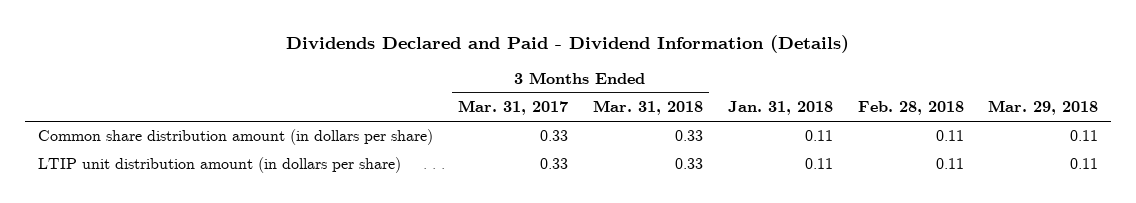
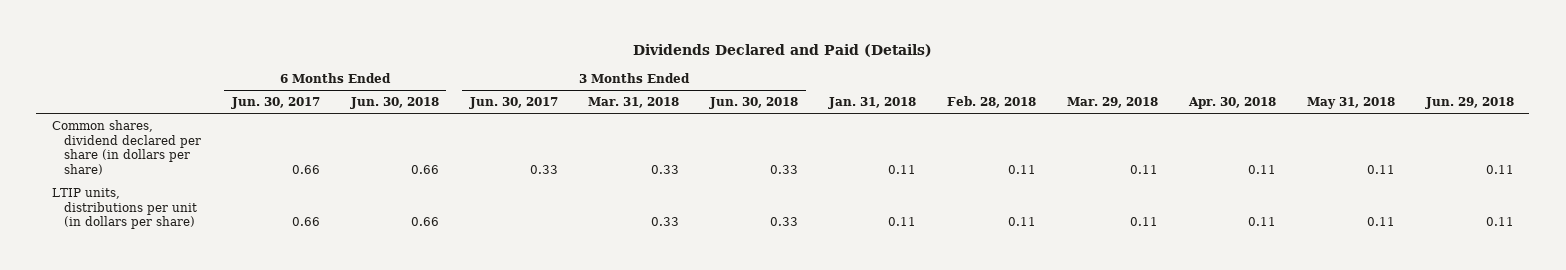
- Dividends Declared and Paid - Dividend Information (Details)
+ Dividends Declared and Paid (Details)
- | 3 Months Ended Mar. 31, 2017 | 3 Months Ended Mar. 31, 2018 | Jan. 31, 2018 | Feb. 28, 2018 | Mar. 29, 2018
+ | 6 Months Ended Jun. 30, 2017 | 6 Months Ended Jun. 30, 2018 | 3 Months Ended Jun. 30, 2017 | 3 Months Ended Mar. 31, 2018 | 3 Months Ended Jun. 30, 2018 | Jan. 31, 2018 | Feb. 28, 2018 | Mar. 29, 2018 | Apr. 30, 2018 | May 31, 2018 | Jun. 29, 2018
- Common share distribution amount (in dollars per share) | 0.33 | 0.33 | 0.11 | 0.11 | 0.11
- LTIP unit distribution amount (in dollars per share) | 0.33 | 0.33 | 0.11 | 0.11 | 0.11
+ Common shares, dividend declared per share (in dollars per share) | 0.66 | 0.66 | 0.33 | 0.33 | 0.33 | 0.11 | 0.11 | 0.11 | 0.11 | 0.11 | 0.11
+ LTIP units, distributions per unit (in dollars per share) | 0.66 | 0.66 | | 0.33 | 0.33 | 0.11 | 0.11 | 0.11 | 0.11 | 0.11 | 0.11

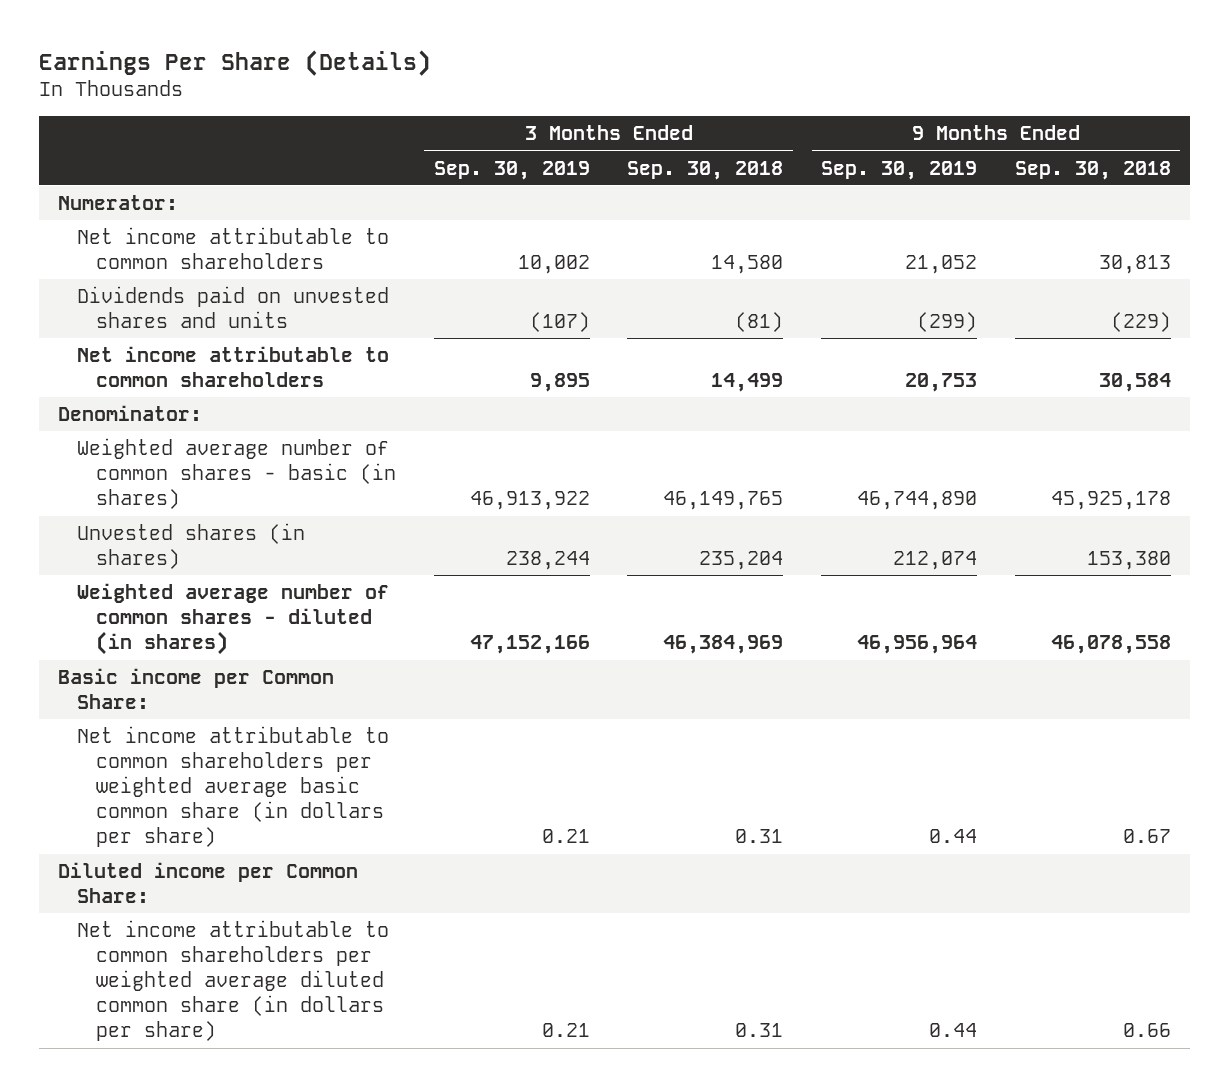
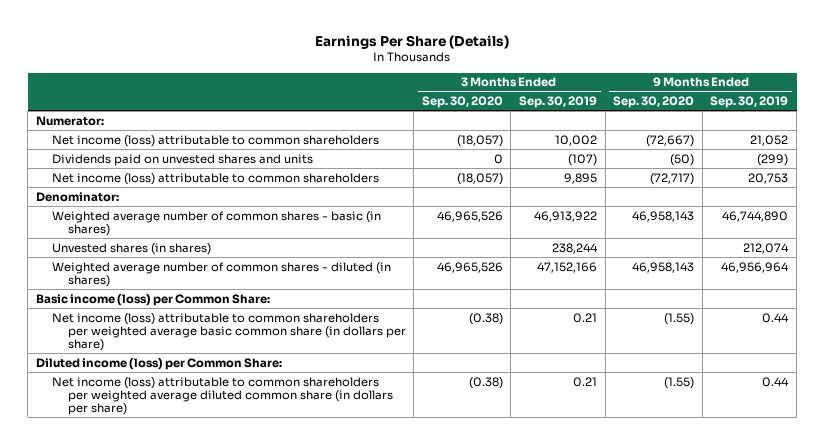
- | 3 Months Ended Sep. 30, 2019 | 3 Months Ended Sep. 30, 2018 | 9 Months Ended Sep. 30, 2019 | 9 Months Ended Sep. 30, 2018
+ | 3 Months Ended Sep. 30, 2020 | 3 Months Ended Sep. 30, 2019 | 9 Months Ended Sep. 30, 2020 | 9 Months Ended Sep. 30, 2019
- Net income attributable to common shareholders | 10,002 | 14,580 | 21,052 | 30,813
+ Net income (loss) attributable to common shareholders | (18,057) | 10,002 | (72,667) | 21,052
- Net income attributable to common shareholders | 9,895 | 14,499 | 20,753 | 30,584
+ Net income (loss) attributable to common shareholders | (18,057) | 9,895 | (72,717) | 20,753
- Basic income per Common Share:
- Net income attributable to common shareholders per weighted average basic common share (in dollars per share) | 0.21 | 0.31 | 0.44 | 0.67
- Diluted income per Common Share:
- Net income attributable to common shareholders per weighted average diluted common share (in dollars per share) | 0.21 | 0.31 | 0.44 | 0.66
+ Basic income (loss) per Common Share:
+ Net income (loss) attributable to common shareholders per weighted average basic common share (in dollars per share) | (0.38) | 0.21 | (1.55) | 0.44
+ Diluted income (loss) per Common Share:
+ Net income (loss) attributable to common shareholders per weighted average diluted common share (in dollars per share) | (0.38) | 0.21 | (1.55) | 0.44

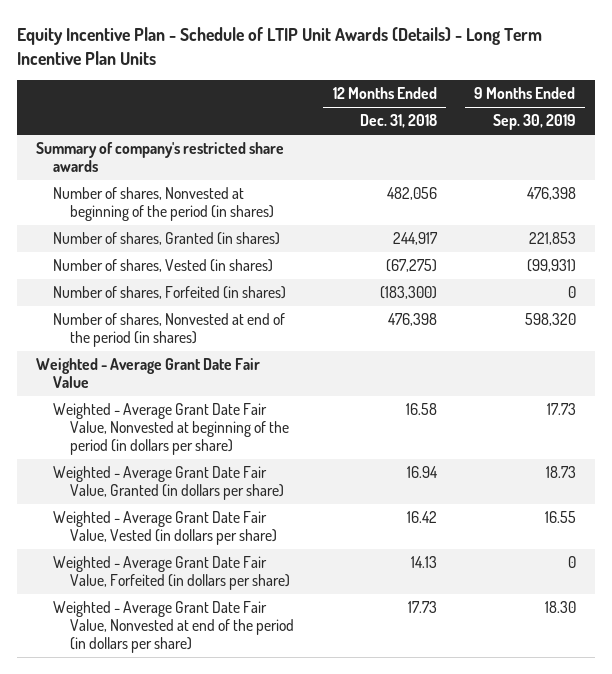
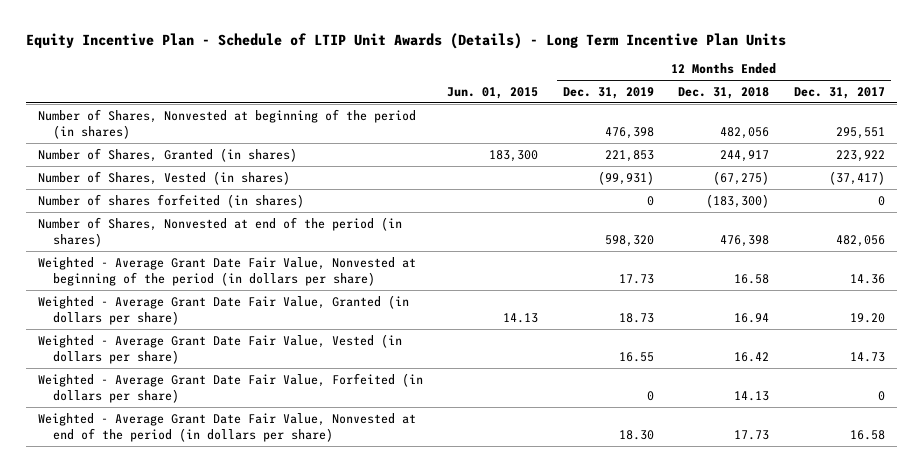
- | 12 Months Ended Dec. 31, 2018 | 9 Months Ended Sep. 30, 2019
+ | Jun. 01, 2015 | 12 Months Ended Dec. 31, 2019 | 12 Months Ended Dec. 31, 2018 | 12 Months Ended Dec. 31, 2017
- Summary of company's restricted share awards
- Number of shares, Nonvested at beginning of the period (in shares) | 482,056 | 476,398
- Number of shares, Granted (in shares) | 244,917 | 221,853
- Number of shares, Vested (in shares) | (67,275) | (99,931)
- Number of shares, Forfeited (in shares) | (183,300) | 0
- Number of shares, Nonvested at end of the period (in shares) | 476,398 | 598,320
- Weighted - Average Grant Date Fair Value
+ Number of Shares, Nonvested at beginning of the period (in shares) | | 476,398 | 482,056 | 295,551
+ Number of Shares, Granted (in shares) | 183,300 | 221,853 | 244,917 | 223,922
+ Number of Shares, Vested (in shares) | | (99,931) | (67,275) | (37,417)
+ Number of shares forfeited (in shares) | | 0 | (183,300) | 0
+ Number of Shares, Nonvested at end of the period (in shares) | | 598,320 | 476,398 | 482,056

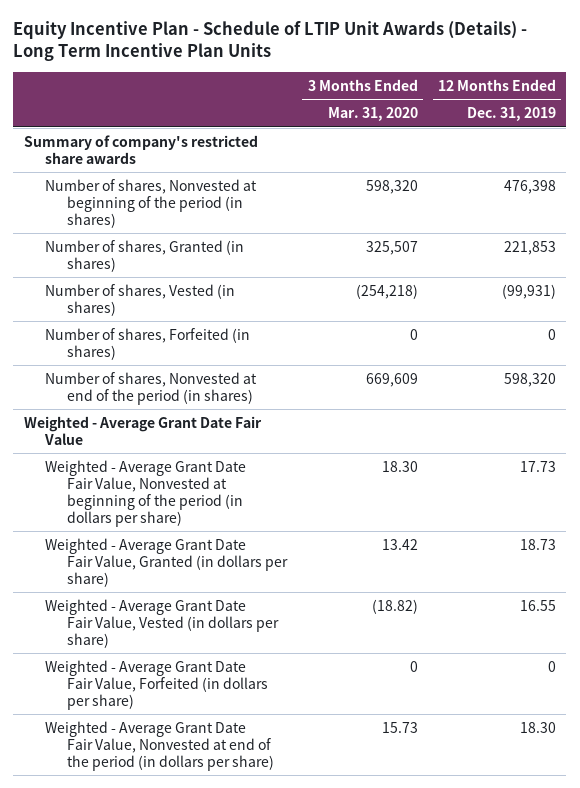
- | Jun. 01, 2015 | 12 Months Ended Dec. 31, 2019 | 12 Months Ended Dec. 31, 2018 | 12 Months Ended Dec. 31, 2017
+ | 3 Months Ended Mar. 31, 2020 | 12 Months Ended Dec. 31, 2019
- Number of Shares, Nonvested at beginning of the period (in shares) | | 476,398 | 482,056 | 295,551
- Number of Shares, Granted (in shares) | 183,300 | 221,853 | 244,917 | 223,922
- Number of Shares, Vested (in shares) | | (99,931) | (67,275) | (37,417)
- Number of shares forfeited (in shares) | | 0 | (183,300) | 0
- Number of Shares, Nonvested at end of the period (in shares) | | 598,320 | 476,398 | 482,056
+ Summary of company's restricted share awards
+ Number of shares, Nonvested at beginning of the period (in shares) | 598,320 | 476,398
+ Number of shares, Granted (in shares) | 325,507 | 221,853
+ Number of shares, Vested (in shares) | (254,218) | (99,931)
+ Number of shares, Forfeited (in shares) | 0 | 0
+ Number of shares, Nonvested at end of the period (in shares) | 669,609 | 598,320
+ Weighted - Average Grant Date Fair Value

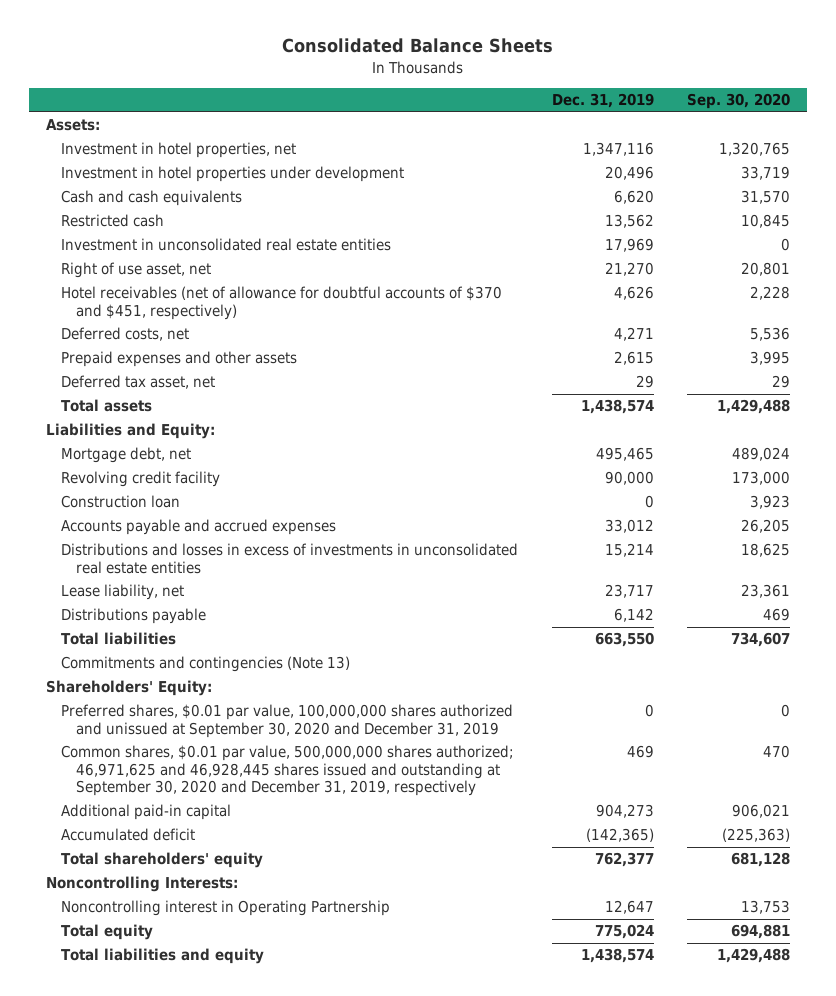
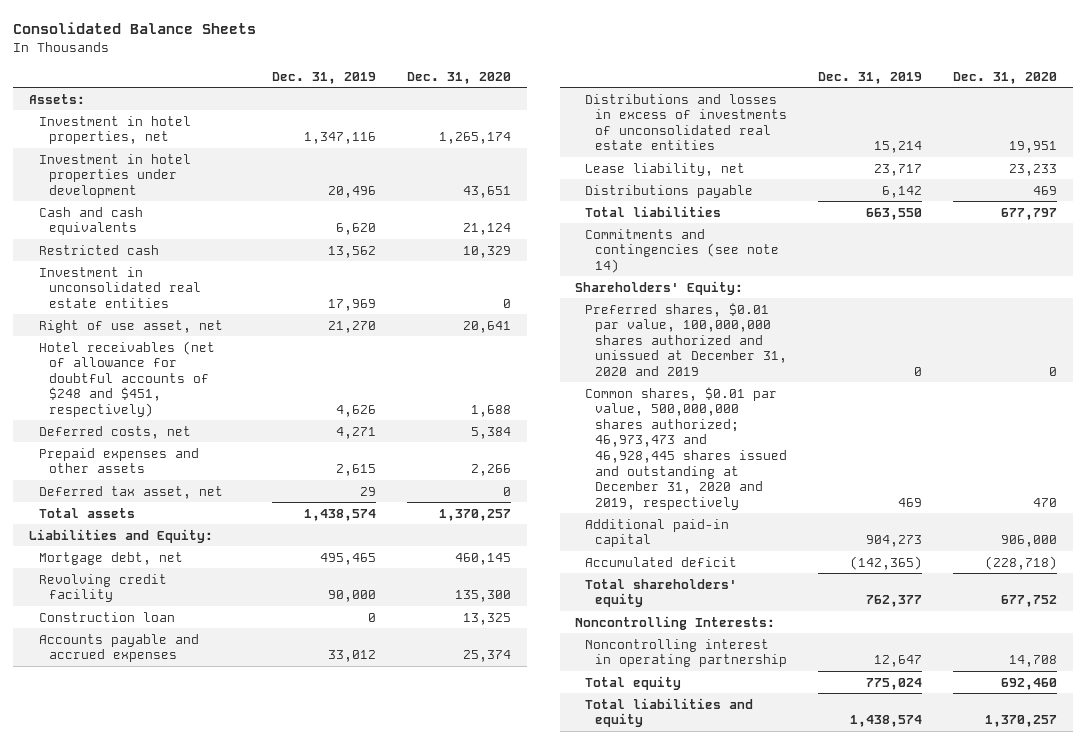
- | Dec. 31, 2019 | Sep. 30, 2020
+ | Dec. 31, 2019 | Dec. 31, 2020
- Hotel receivables (net of allowance for doubtful accounts of $370 and $451, respectively) | 4,626 | 2,228
+ Hotel receivables (net of allowance for doubtful accounts of $248 and $451, respectively) | 4,626 | 1,688
- Distributions and losses in excess of investments in unconsolidated real estate entities | 15,214 | 18,625
+ Distributions and losses in excess of investments of unconsolidated real estate entities | 15,214 | 19,951
- Commitments and contingencies (Note 13)
+ Commitments and contingencies (see note 14)
- Preferred shares, $0.01 par value, 100,000,000 shares authorized and unissued at September 30, 2020 and December 31, 2019 | 0 | 0
- Common shares, $0.01 par value, 500,000,000 shares authorized; 46,971,625 and 46,928,445 shares issued and outstanding at September 30, 2020 and December 31, 2019, respectively | 469 | 470
+ Preferred shares, $0.01 par value, 100,000,000 shares authorized and unissued at December 31, 2020 and 2019 | 0 | 0
+ Common shares, $0.01 par value, 500,000,000 shares authorized; 46,973,473 and 46,928,445 shares issued and outstanding at December 31, 2020 and 2019, respectively | 469 | 470
- Noncontrolling interest in Operating Partnership | 12,647 | 13,753
+ Noncontrolling interest in operating partnership | 12,647 | 14,708

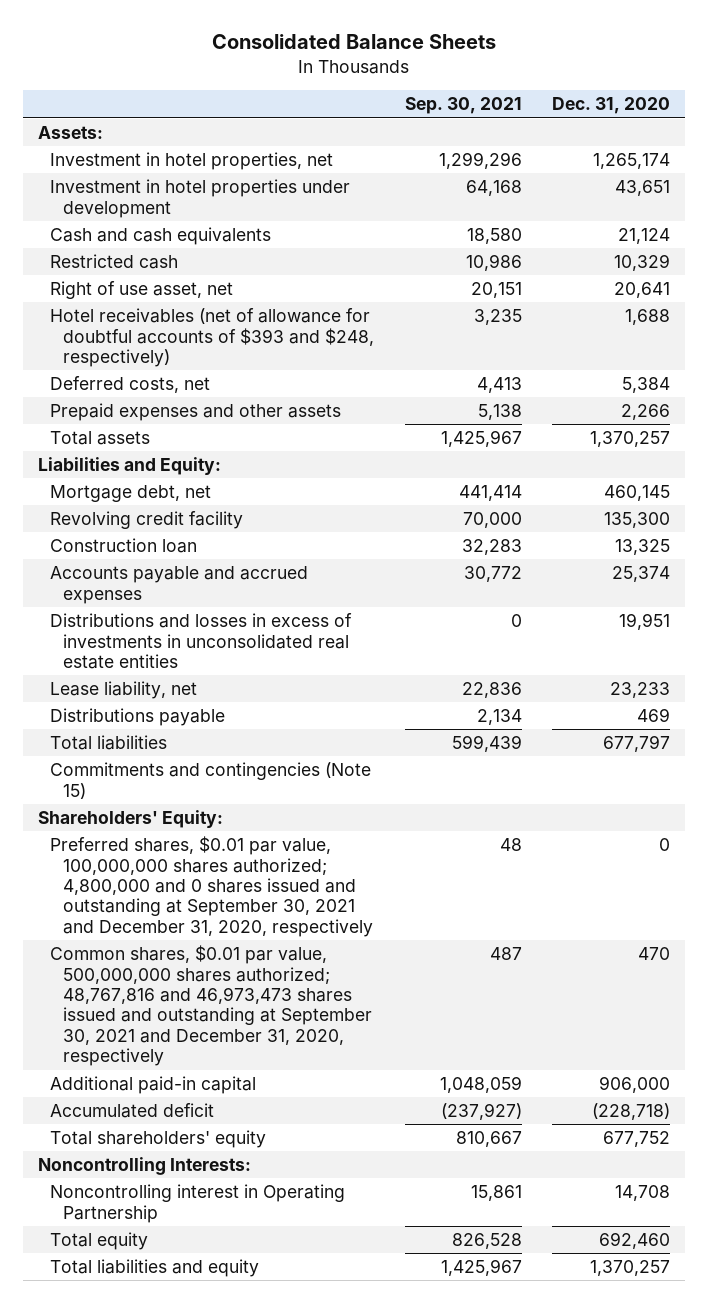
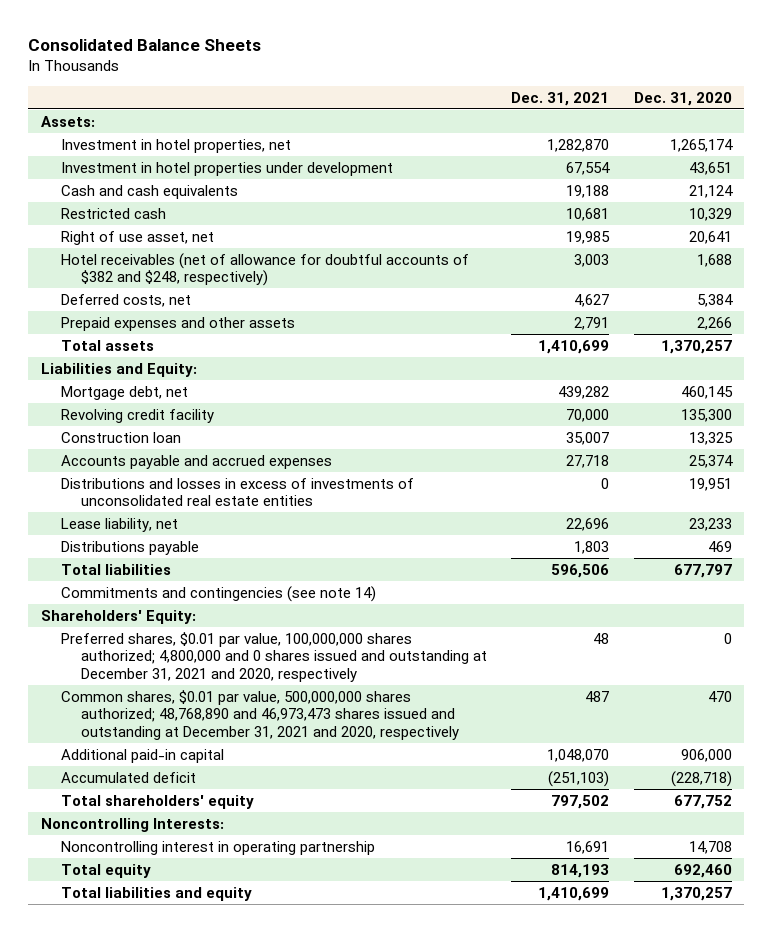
- | Sep. 30, 2021 | Dec. 31, 2020
+ | Dec. 31, 2021 | Dec. 31, 2020
- Hotel receivables (net of allowance for doubtful accounts of $393 and $248, respectively) | 3,235 | 1,688
+ Hotel receivables (net of allowance for doubtful accounts of $382 and $248, respectively) | 3,003 | 1,688
- Distributions and losses in excess of investments in unconsolidated real estate entities | 0 | 19,951
+ Distributions and losses in excess of investments of unconsolidated real estate entities | 0 | 19,951
- Commitments and contingencies (Note 15)
+ Commitments and contingencies (see note 14)
- Preferred shares, $0.01 par value, 100,000,000 shares authorized; 4,800,000 and 0 shares issued and outstanding at September 30, 2021 and December 31, 2020, respectively | 48 | 0
- Common shares, $0.01 par value, 500,000,000 shares authorized; 48,767,816 and 46,973,473 shares issued and outstanding at September 30, 2021 and December 31, 2020, respectively | 487 | 470
+ Preferred shares, $0.01 par value, 100,000,000 shares authorized; 4,800,000 and 0 shares issued and outstanding at December 31, 2021 and 2020, respectively | 48 | 0
+ Common shares, $0.01 par value, 500,000,000 shares authorized; 48,768,890 and 46,973,473 shares issued and outstanding at December 31, 2021 and 2020, respectively | 487 | 470
- Noncontrolling interest in Operating Partnership | 15,861 | 14,708
+ Noncontrolling interest in operating partnership | 16,691 | 14,708

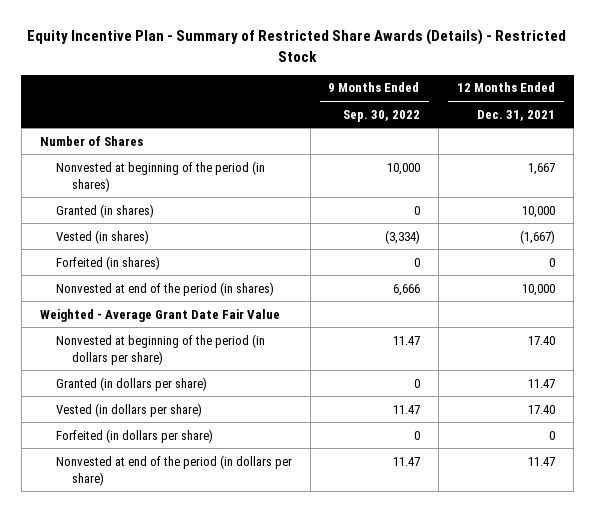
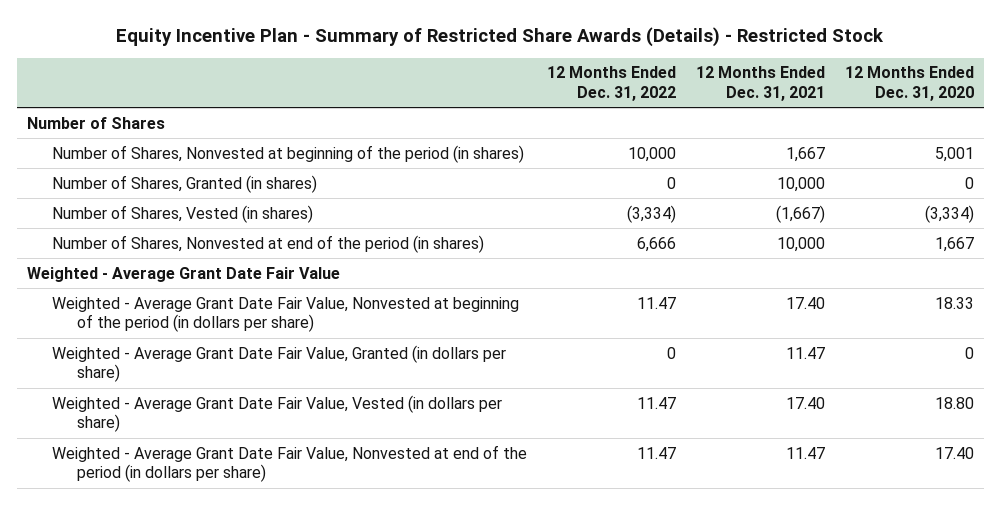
- | 9 Months Ended Sep. 30, 2022 | 12 Months Ended Dec. 31, 2021
+ | 12 Months Ended Dec. 31, 2022 | 12 Months Ended Dec. 31, 2021 | 12 Months Ended Dec. 31, 2020
- Nonvested at beginning of the period (in shares) | 10,000 | 1,667
- Granted (in shares) | 0 | 10,000
- Vested (in shares) | (3,334) | (1,667)
- Forfeited (in shares) | 0 | 0
- Nonvested at end of the period (in shares) | 6,666 | 10,000
+ Number of Shares, Nonvested at beginning of the period (in shares) | 10,000 | 1,667 | 5,001
+ Number of Shares, Granted (in shares) | 0 | 10,000 | 0
+ Number of Shares, Vested (in shares) | (3,334) | (1,667) | (3,334)
+ Number of Shares, Nonvested at end of the period (in shares) | 6,666 | 10,000 | 1,667
- Nonvested at beginning of the period (in dollars per share) | 11.47 | 17.40
- Granted (in dollars per share) | 0 | 11.47
- Vested (in dollars per share) | 11.47 | 17.40
- Forfeited (in dollars per share) | 0 | 0
- Nonvested at end of the period (in dollars per share) | 11.47 | 11.47
+ Weighted - Average Grant Date Fair Value, Nonvested at beginning of the period (in dollars per share) | 11.47 | 17.40 | 18.33
+ Weighted - Average Grant Date Fair Value, Granted (in dollars per share) | 0 | 11.47 | 0
+ Weighted - Average Grant Date Fair Value, Vested (in dollars per share) | 11.47 | 17.40 | 18.80
+ Weighted - Average Grant Date Fair Value, Nonvested at end of the period (in dollars per share) | 11.47 | 11.47 | 17.40

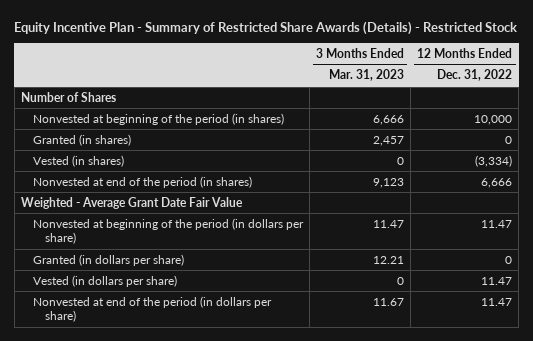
- | 12 Months Ended Dec. 31, 2022 | 12 Months Ended Dec. 31, 2021 | 12 Months Ended Dec. 31, 2020
+ | 3 Months Ended Mar. 31, 2023 | 12 Months Ended Dec. 31, 2022
- Number of Shares, Nonvested at beginning of the period (in shares) | 10,000 | 1,667 | 5,001
- Number of Shares, Granted (in shares) | 0 | 10,000 | 0
- Number of Shares, Vested (in shares) | (3,334) | (1,667) | (3,334)
- Number of Shares, Nonvested at end of the period (in shares) | 6,666 | 10,000 | 1,667
+ Nonvested at beginning of the period (in shares) | 6,666 | 10,000
+ Granted (in shares) | 2,457 | 0
+ Vested (in shares) | 0 | (3,334)
+ Nonvested at end of the period (in shares) | 9,123 | 6,666
- Weighted - Average Grant Date Fair Value, Nonvested at beginning of the period (in dollars per share) | 11.47 | 17.40 | 18.33
- Weighted - Average Grant Date Fair Value, Granted (in dollars per share) | 0 | 11.47 | 0
- Weighted - Average Grant Date Fair Value, Vested (in dollars per share) | 11.47 | 17.40 | 18.80
- Weighted - Average Grant Date Fair Value, Nonvested at end of the period (in dollars per share) | 11.47 | 11.47 | 17.40
+ Nonvested at beginning of the period (in dollars per share) | 11.47 | 11.47
+ Granted (in dollars per share) | 12.21 | 0
+ Vested (in dollars per share) | 0 | 11.47
+ Nonvested at end of the period (in dollars per share) | 11.67 | 11.47

